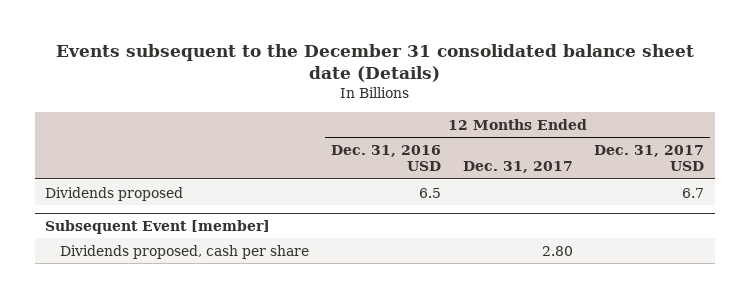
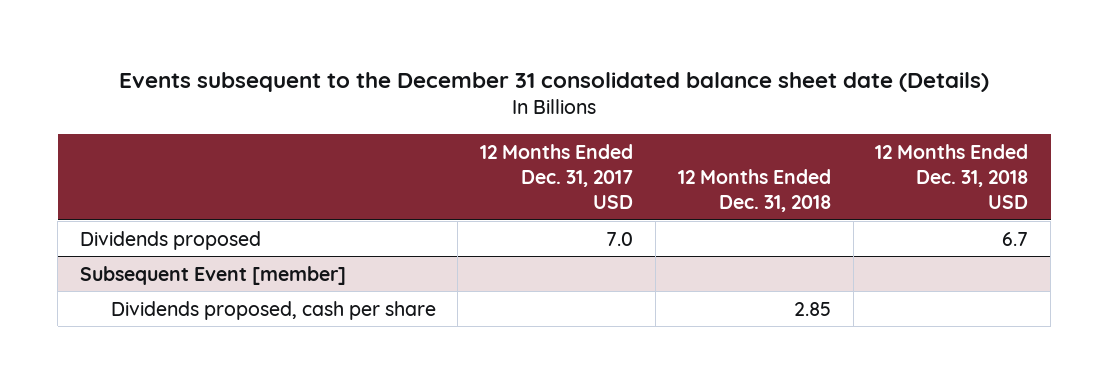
- | 12 Months Ended Dec. 31, 2016 USD | 12 Months Ended Dec. 31, 2017 | 12 Months Ended Dec. 31, 2017 USD
+ | 12 Months Ended Dec. 31, 2017 USD | 12 Months Ended Dec. 31, 2018 | 12 Months Ended Dec. 31, 2018 USD
- Dividends proposed | 6.5 | | 6.7
+ Dividends proposed | 7.0 | | 6.7

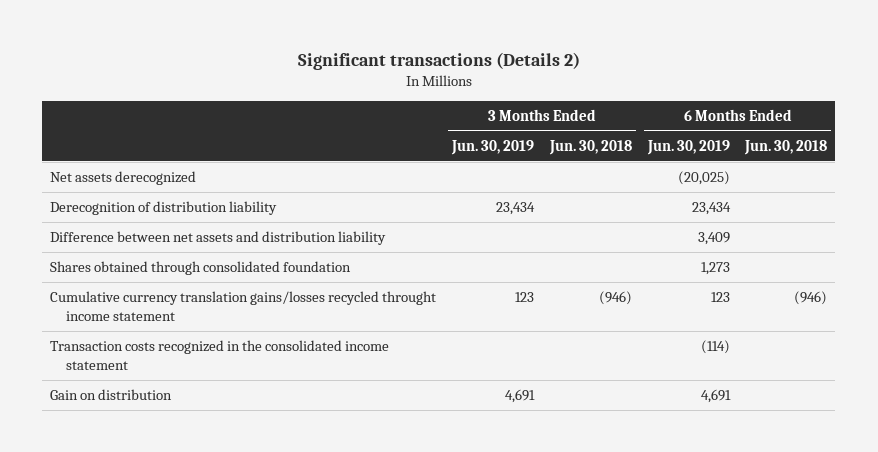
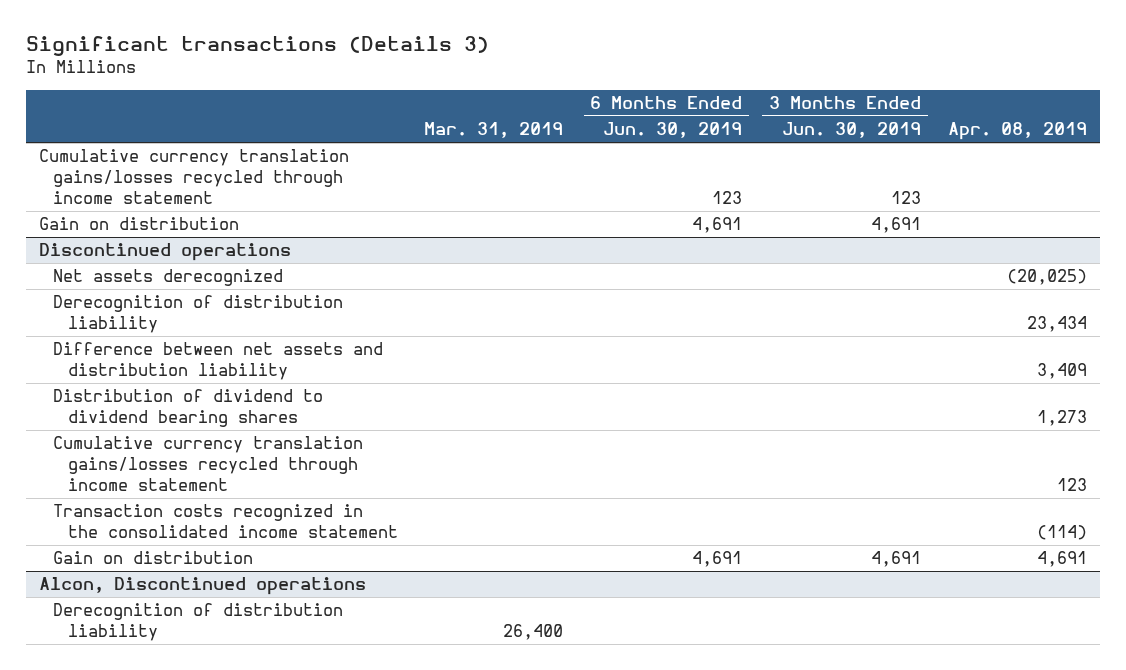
- Significant transactions (Details 2)
+ Significant transactions (Details 3)
- | 3 Months Ended Jun. 30, 2019 | 3 Months Ended Jun. 30, 2018 | 6 Months Ended Jun. 30, 2019 | 6 Months Ended Jun. 30, 2018
+ | Mar. 31, 2019 | 6 Months Ended Jun. 30, 2019 | 3 Months Ended Jun. 30, 2019 | Apr. 08, 2019
- Net assets derecognized | | | (20,025) |
- Derecognition of distribution liability | 23,434 | | 23,434 |
- Difference between net assets and distribution liability | | | 3,409 |
- Shares obtained through consolidated foundation | | | 1,273 |
- Cumulative currency translation gains/losses recycled throught income statement | 123 | (946) | 123 | (946)
- Transaction costs recognized in the consolidated income statement | | | (114) |
+ Cumulative currency translation gains/losses recycled through income statement | | 123 | 123 |
+ Discontinued operations
+ Net assets derecognized | | | | (20,025)
+ Derecognition of distribution liability | | | | 23,434
+ Difference between net assets and distribution liability | | | | 3,409
+ Distribution of dividend to dividend bearing shares | | | | 1,273
+ Cumulative currency translation gains/losses recycled through income statement | | | | 123
+ Transaction costs recognized in the consolidated income statement | | | | (114)
+ Gain on distribution | | 4,691 | 4,691 | 4,691
+ Alcon, Discontinued operations
+ Derecognition of distribution liability | 26,400 | | |

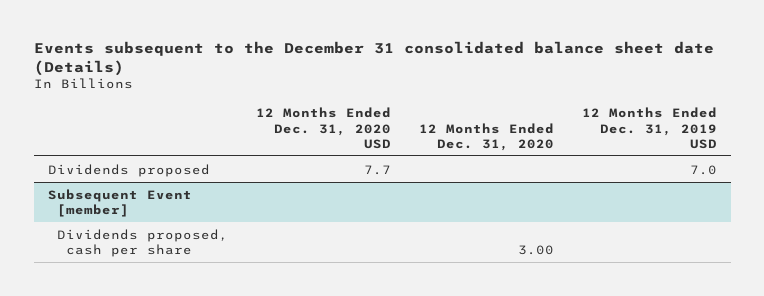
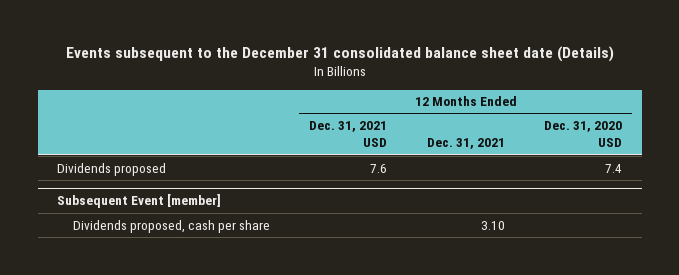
- | 12 Months Ended Dec. 31, 2020 USD | 12 Months Ended Dec. 31, 2020 | 12 Months Ended Dec. 31, 2019 USD
+ | 12 Months Ended Dec. 31, 2021 USD | 12 Months Ended Dec. 31, 2021 | 12 Months Ended Dec. 31, 2020 USD
- Dividends proposed | 7.7 | | 7.0
+ Dividends proposed | 7.6 | | 7.4

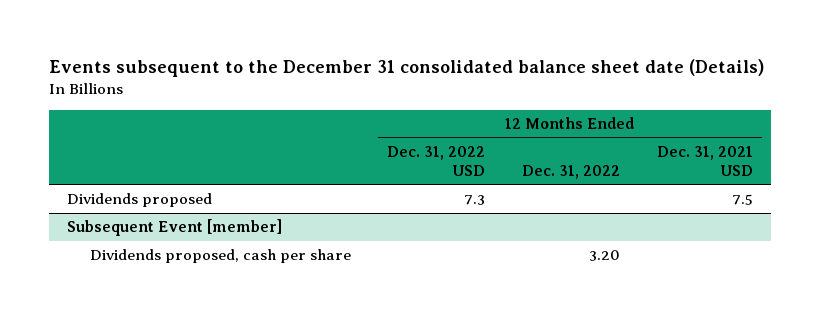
- | 12 Months Ended Dec. 31, 2021 USD | 12 Months Ended Dec. 31, 2021 | 12 Months Ended Dec. 31, 2020 USD
+ | 12 Months Ended Dec. 31, 2022 USD | 12 Months Ended Dec. 31, 2022 | 12 Months Ended Dec. 31, 2021 USD
- Dividends proposed | 7.6 | | 7.4
+ Dividends proposed | 7.3 | | 7.5

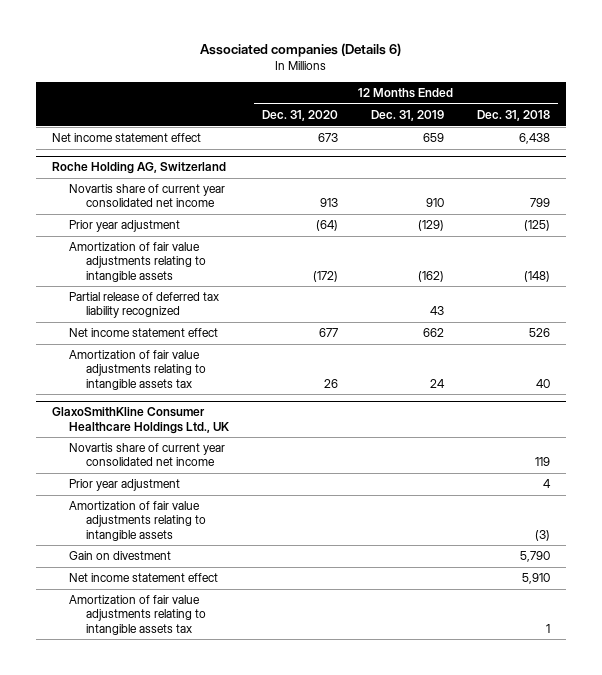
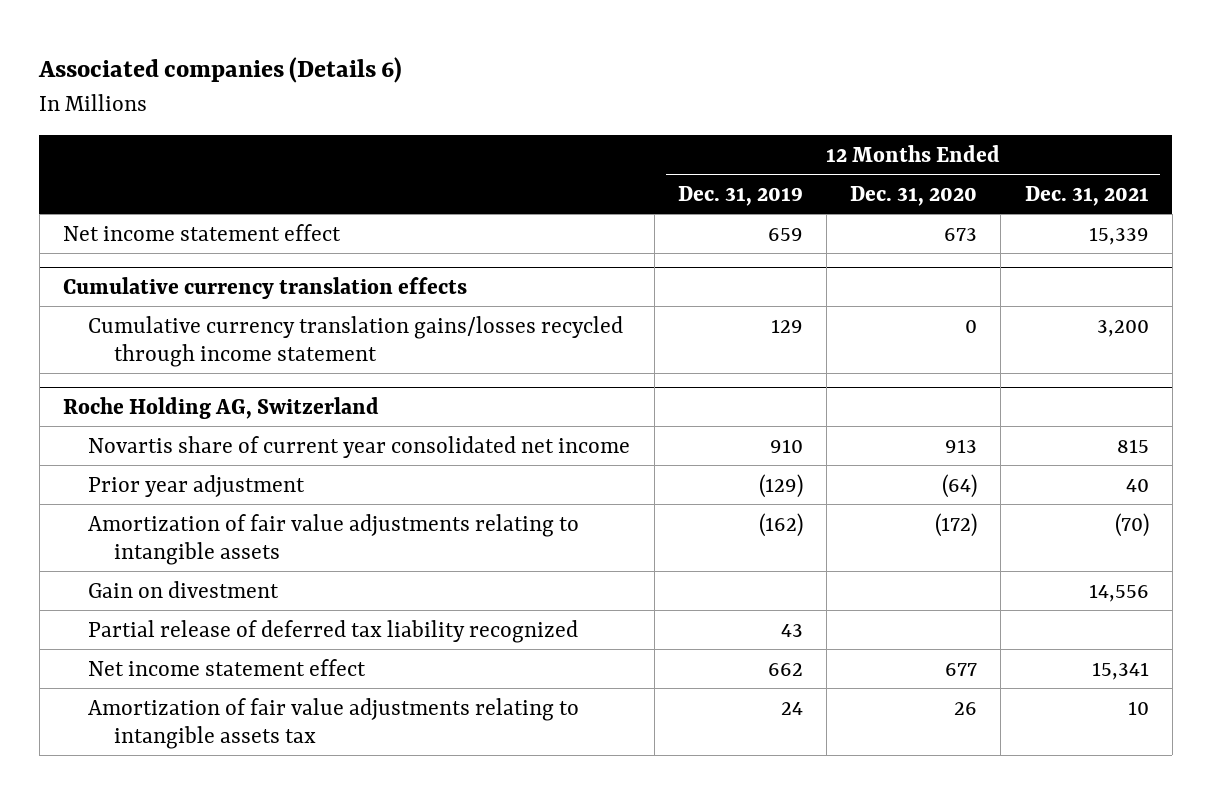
- | 12 Months Ended Dec. 31, 2020 | 12 Months Ended Dec. 31, 2019 | 12 Months Ended Dec. 31, 2018
+ | 12 Months Ended Dec. 31, 2019 | 12 Months Ended Dec. 31, 2020 | 12 Months Ended Dec. 31, 2021
+ Cumulative currency translation effects
+ Cumulative currency translation gains/losses recycled through income statement | 129 | 0 | 3,200
@ Roche Holding AG, Switzerland
+ Gain on divestment | | | 14,556
- GlaxoSmithKline Consumer Healthcare Holdings Ltd., UK
- Novartis share of current year consolidated net income | | | 119
- Prior year adjustment | | | 4
- Amortization of fair value adjustments relating to intangible assets | | | (3)
- Gain on divestment | | | 5,790
- Net income statement effect | | | 5,910
- Amortization of fair value adjustments relating to intangible assets tax | | | 1

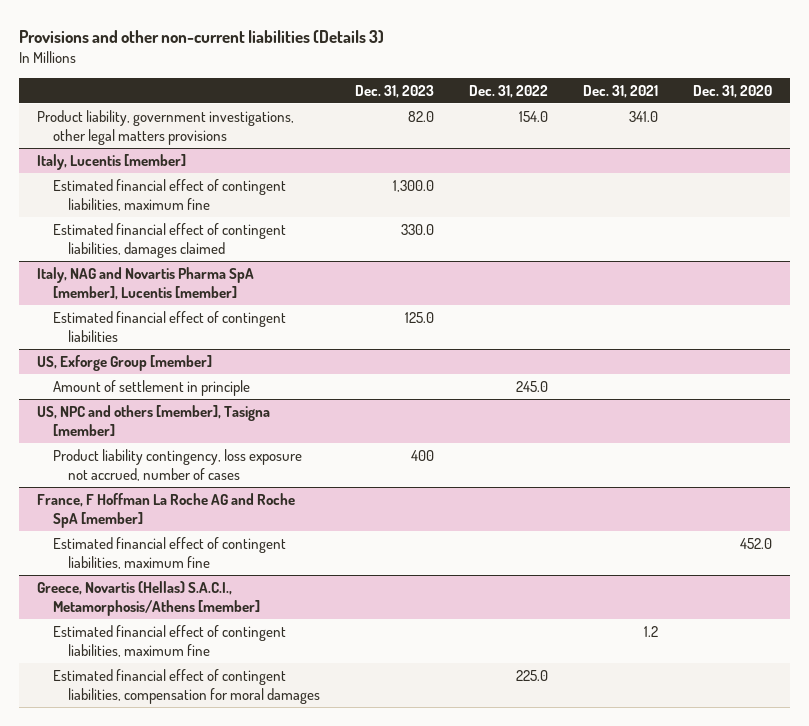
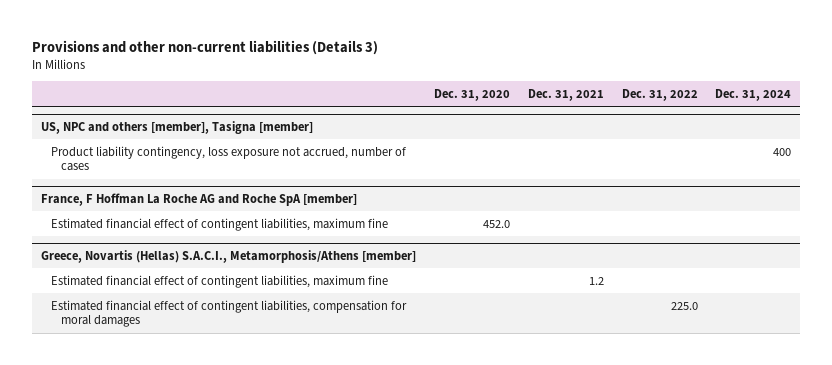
- | Dec. 31, 2023 | Dec. 31, 2022 | Dec. 31, 2021 | Dec. 31, 2020
+ | Dec. 31, 2020 | Dec. 31, 2021 | Dec. 31, 2022 | Dec. 31, 2024
- Product liability, government investigations, other legal matters provisions | 82.0 | 154.0 | 341.0 |
- Italy, Lucentis [member]
- Estimated financial effect of contingent liabilities, maximum fine | 1,300.0 | | |
- Estimated financial effect of contingent liabilities, damages claimed | 330.0 | | |
- Italy, NAG and Novartis Pharma SpA [member], Lucentis [member]
- Estimated financial effect of contingent liabilities | 125.0 | | |
- US, Exforge Group [member]
- Amount of settlement in principle | | 245.0 | |

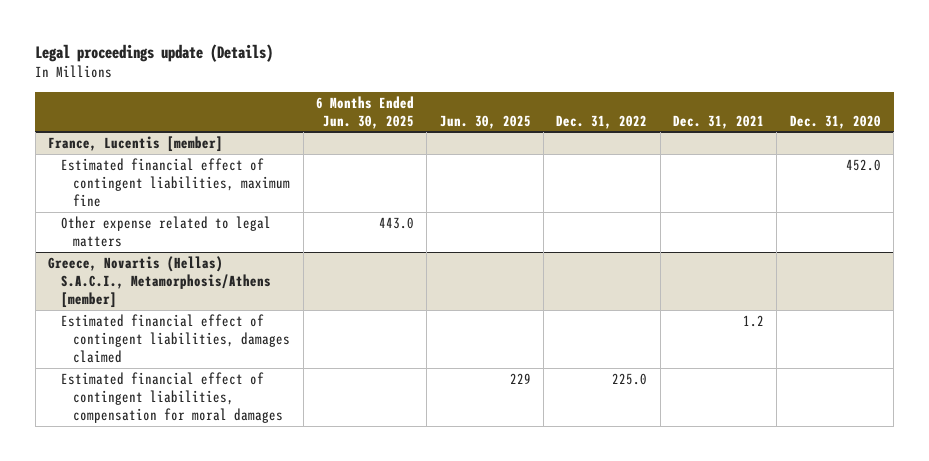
- Provisions and other non-current liabilities (Details 3)
+ Legal proceedings update (Details)
- | Dec. 31, 2020 | Dec. 31, 2021 | Dec. 31, 2022 | Dec. 31, 2024
+ | 6 Months Ended Jun. 30, 2025 | Jun. 30, 2025 | Dec. 31, 2022 | Dec. 31, 2021 | Dec. 31, 2020
- US, NPC and others [member], Tasigna [member]
- Product liability contingency, loss exposure not accrued, number of cases | | | | 400
- France, F Hoffman La Roche AG and Roche SpA [member]
+ France, Lucentis [member]
+ Other expense related to legal matters | 443.0 | | | |
@ Greece, Novartis (Hellas) S.A.C.I., Metamorphosis/Athens [member]
- Estimated financial effect of contingent liabilities, maximum fine | | 1.2 | |
+ Estimated financial effect of contingent liabilities, damages claimed | | | | 1.2 |

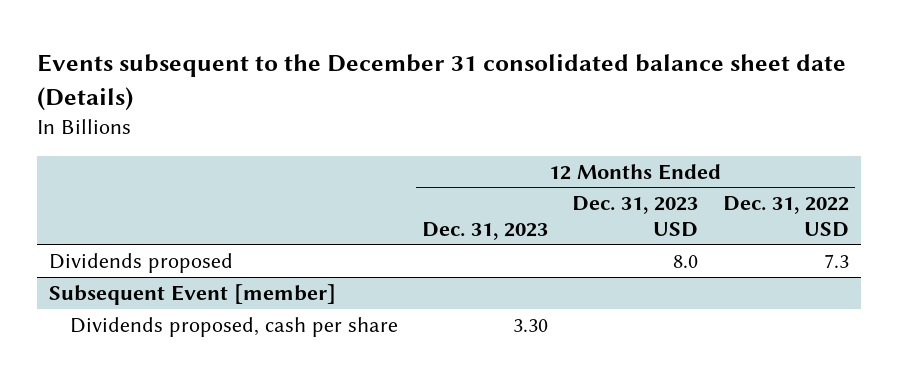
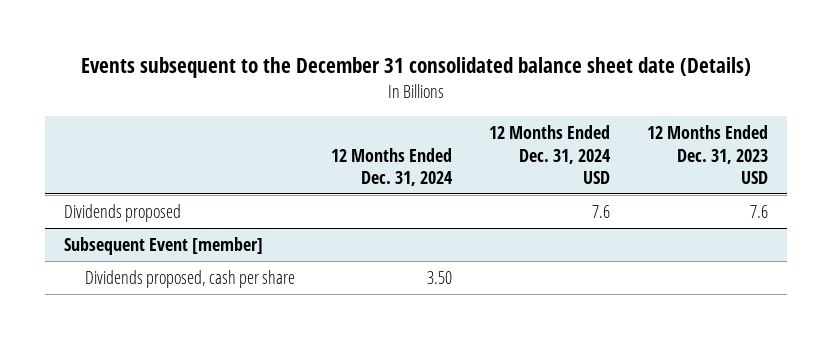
- | 12 Months Ended Dec. 31, 2023 | 12 Months Ended Dec. 31, 2023 USD | 12 Months Ended Dec. 31, 2022 USD
+ | 12 Months Ended Dec. 31, 2024 | 12 Months Ended Dec. 31, 2024 USD | 12 Months Ended Dec. 31, 2023 USD
- Dividends proposed | | 8.0 | 7.3
+ Dividends proposed | | 7.6 | 7.6

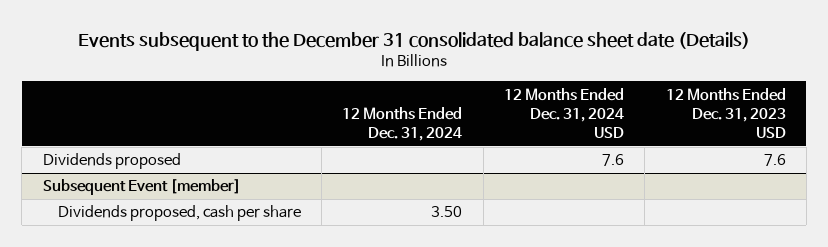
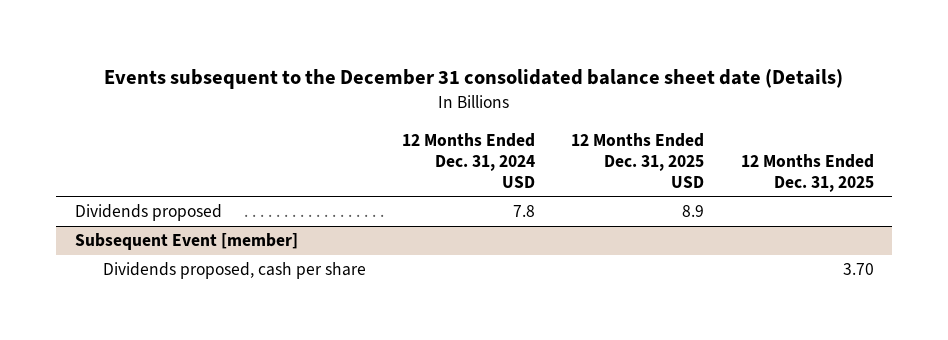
- | 12 Months Ended Dec. 31, 2024 | 12 Months Ended Dec. 31, 2024 USD | 12 Months Ended Dec. 31, 2023 USD
+ | 12 Months Ended Dec. 31, 2024 USD | 12 Months Ended Dec. 31, 2025 USD | 12 Months Ended Dec. 31, 2025
- Dividends proposed | | 7.6 | 7.6
+ Dividends proposed | 7.8 | 8.9 |

